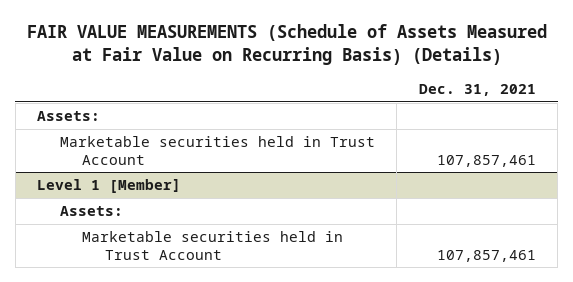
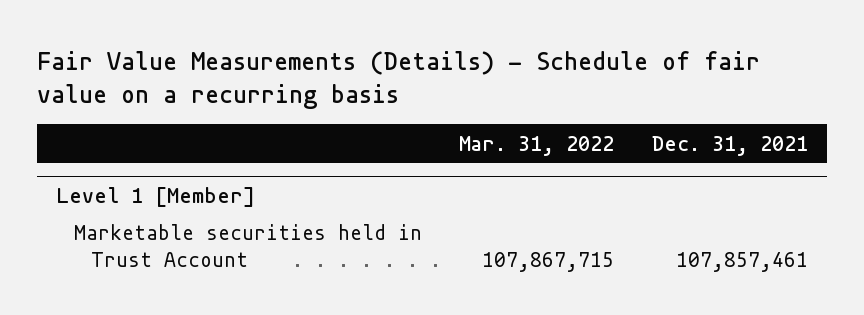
- FAIR VALUE MEASUREMENTS (Schedule of Assets Measured at Fair Value on Recurring Basis) (Details)
+ Fair Value Measurements (Details) - Schedule of fair value on a recurring basis
- | Dec. 31, 2021
+ | Mar. 31, 2022 | Dec. 31, 2021
- Assets:
- Marketable securities held in Trust Account | 107,857,461
@ Level 1 [Member]
- Assets:

